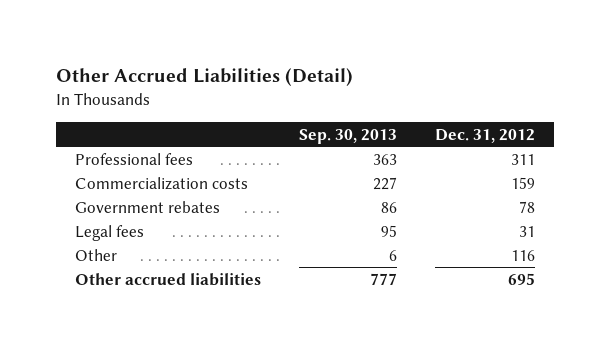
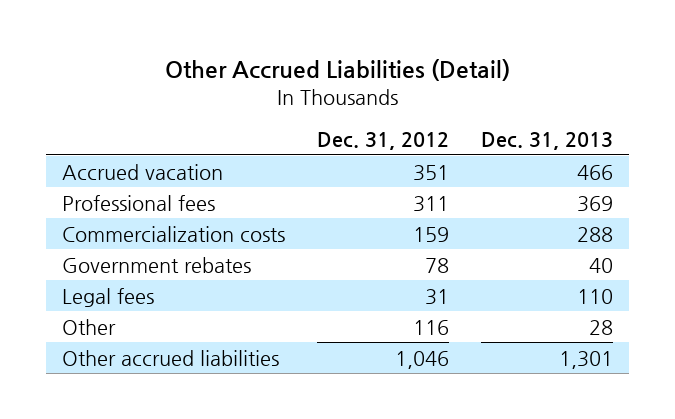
- | Sep. 30, 2013 | Dec. 31, 2012
+ | Dec. 31, 2012 | Dec. 31, 2013
+ Accrued vacation | 351 | 466
- Other accrued liabilities | 777 | 695
+ Other accrued liabilities | 1,046 | 1,301

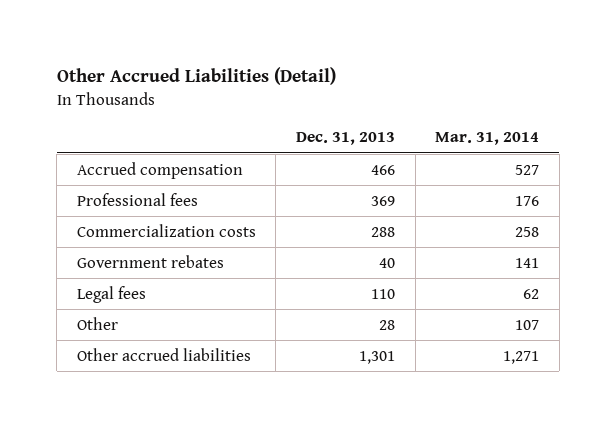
- | Dec. 31, 2012 | Dec. 31, 2013
+ | Dec. 31, 2013 | Mar. 31, 2014
- Accrued vacation | 351 | 466
+ Accrued compensation | 466 | 527

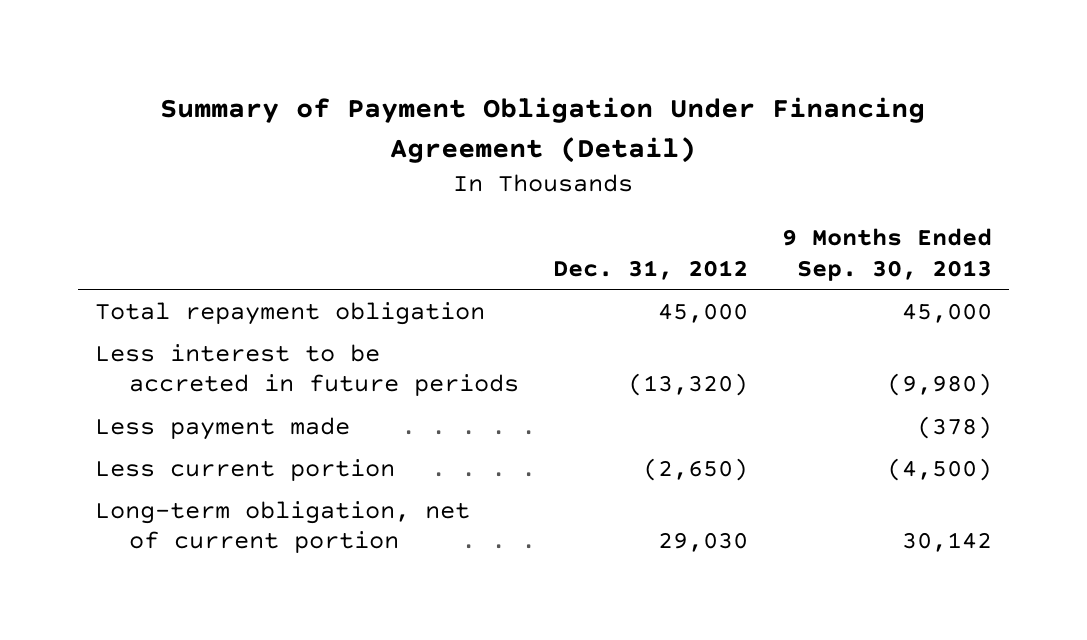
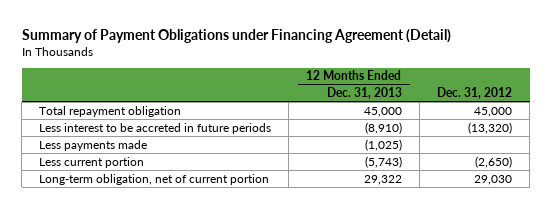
- Summary of Payment Obligation Under Financing Agreement (Detail)
+ Summary of Payment Obligations under Financing Agreement (Detail)
- | Dec. 31, 2012 | 9 Months Ended Sep. 30, 2013
+ | 12 Months Ended Dec. 31, 2013 | Dec. 31, 2012
- Less payment made | | (378)
+ Less payments made | (1,025) |

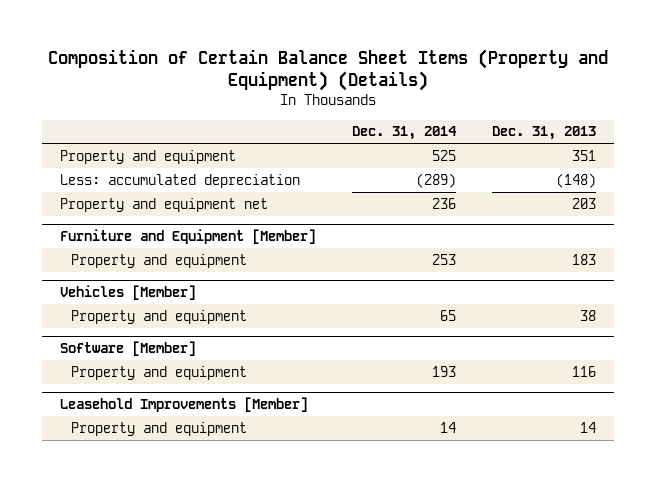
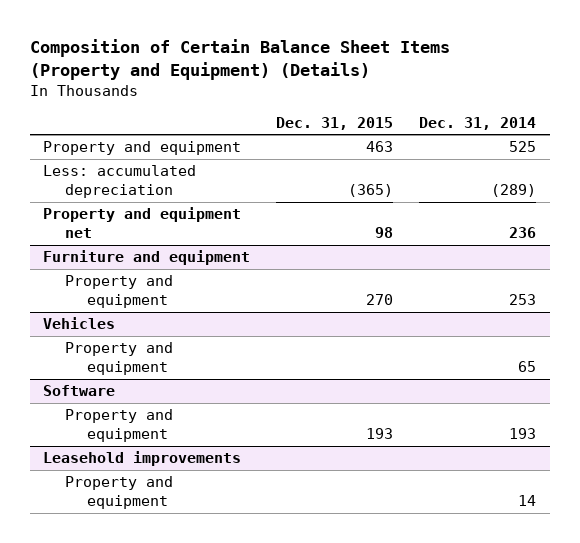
- | Dec. 31, 2014 | Dec. 31, 2013
+ | Dec. 31, 2015 | Dec. 31, 2014
- Furniture and Equipment [Member]
+ Furniture and equipment
- Vehicles [Member]
+ Vehicles
- Software [Member]
+ Software
- Leasehold Improvements [Member]
+ Leasehold improvements

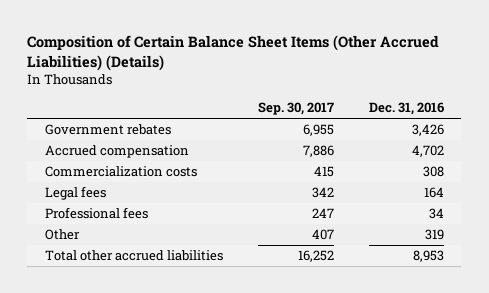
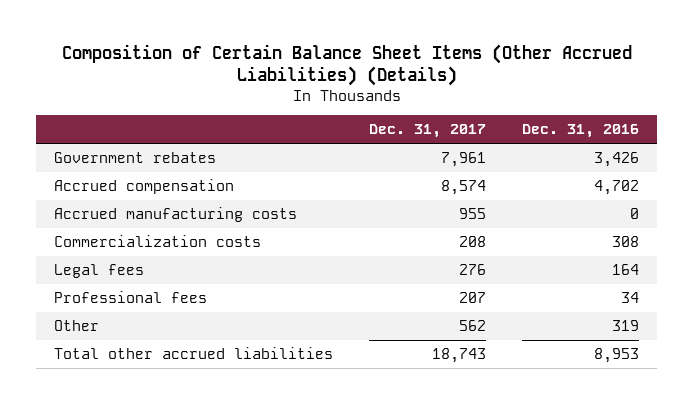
- | Sep. 30, 2017 | Dec. 31, 2016
+ | Dec. 31, 2017 | Dec. 31, 2016
+ Accrued manufacturing costs | 955 | 0

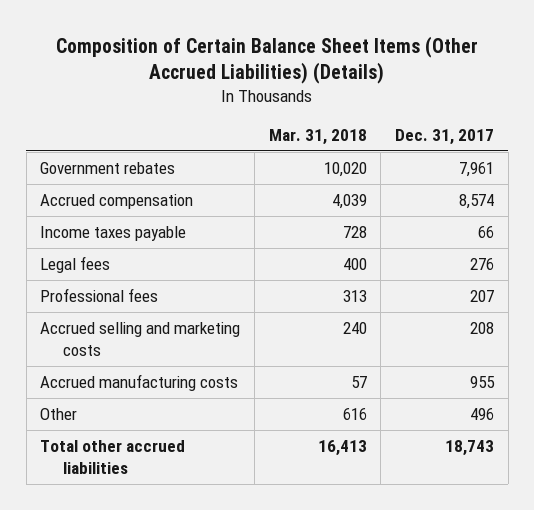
- | Dec. 31, 2017 | Dec. 31, 2016
+ | Mar. 31, 2018 | Dec. 31, 2017
- Commercialization costs | 208 | 308
+ Income taxes payable | 728 | 66
- Other | 562 | 319
+ Accrued selling and marketing costs | 240 | 208
moved down: Accrued manufacturing costs | 57 | 955
+ Other | 616 | 496

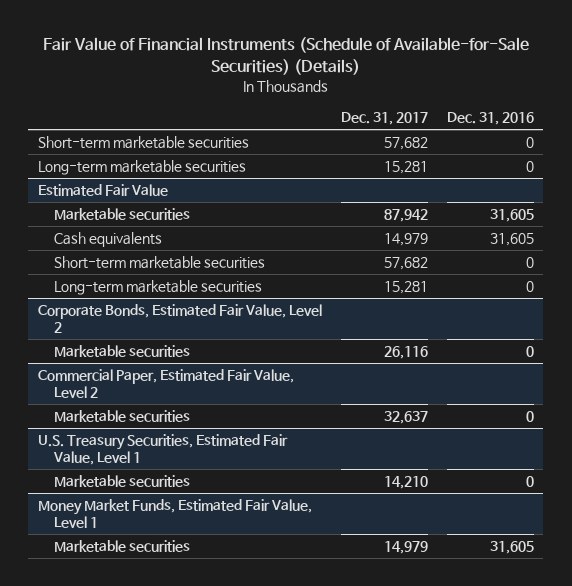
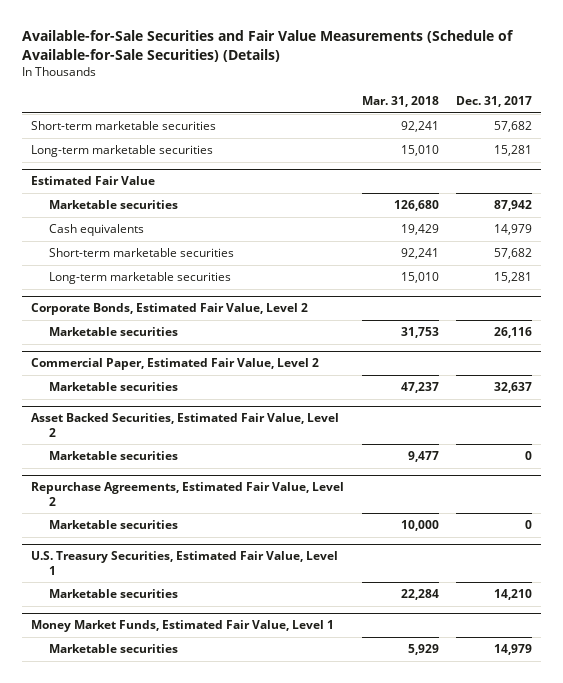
- Fair Value of Financial Instruments (Schedule of Available-for-Sale Securities) (Details)
+ Available-for-Sale Securities and Fair Value Measurements (Schedule of Available-for-Sale Securities) (Details)
- | Dec. 31, 2017 | Dec. 31, 2016
+ | Mar. 31, 2018 | Dec. 31, 2017
+ Asset Backed Securities, Estimated Fair Value, Level 2
+ Marketable securities | 9,477 | 0
+ Repurchase Agreements, Estimated Fair Value, Level 2
+ Marketable securities | 10,000 | 0

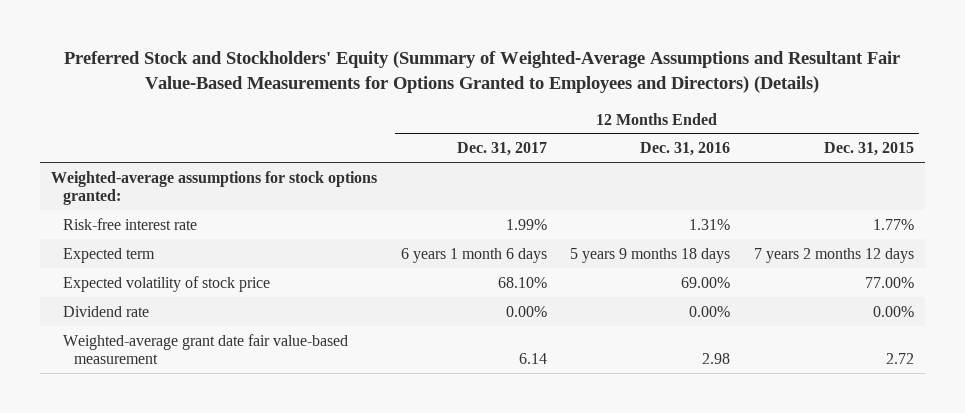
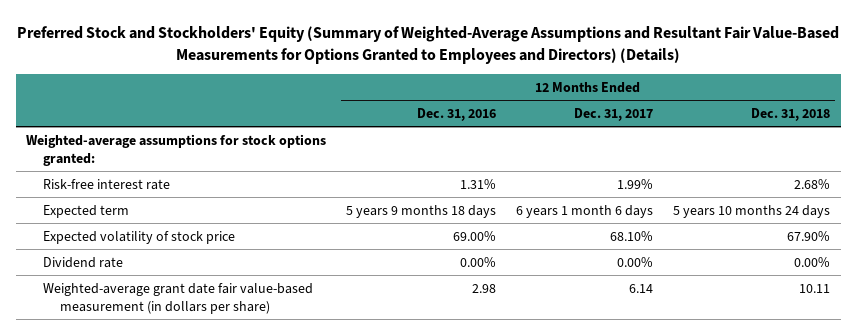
- | 12 Months Ended Dec. 31, 2017 | 12 Months Ended Dec. 31, 2016 | 12 Months Ended Dec. 31, 2015
+ | 12 Months Ended Dec. 31, 2016 | 12 Months Ended Dec. 31, 2017 | 12 Months Ended Dec. 31, 2018
- Weighted-average grant date fair value-based measurement | 6.14 | 2.98 | 2.72
+ Weighted-average grant date fair value-based measurement (in dollars per share) | 2.98 | 6.14 | 10.11

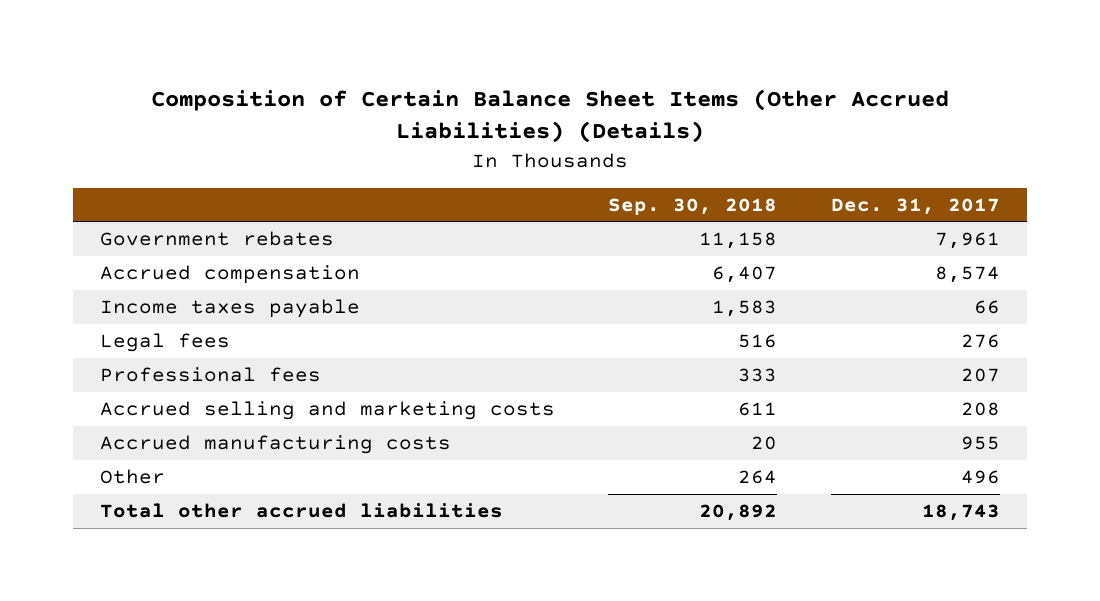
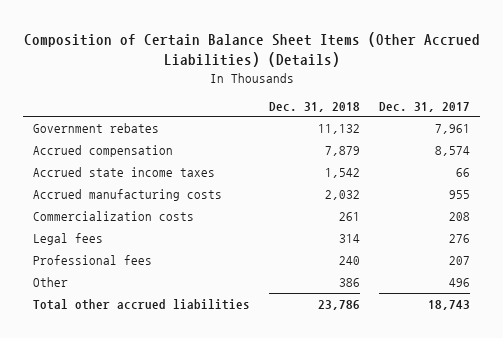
- | Sep. 30, 2018 | Dec. 31, 2017
+ | Dec. 31, 2018 | Dec. 31, 2017
- Income taxes payable | 1,583 | 66
+ Accrued state income taxes | 1,542 | 66
moved up: Accrued manufacturing costs | 2,032 | 955
+ Commercialization costs | 261 | 208
- Accrued selling and marketing costs | 611 | 208

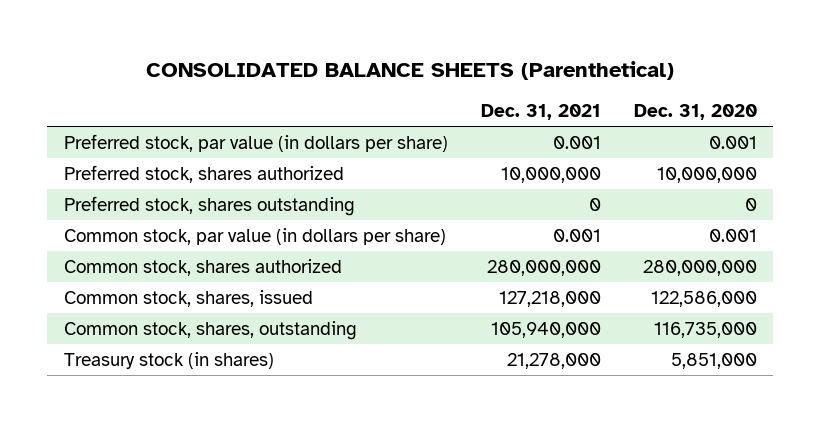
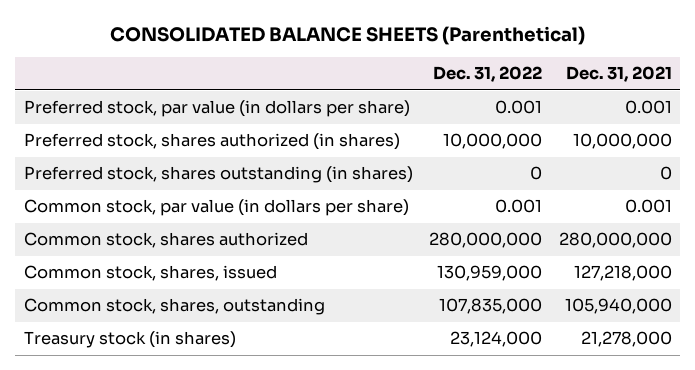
- | Dec. 31, 2021 | Dec. 31, 2020
+ | Dec. 31, 2022 | Dec. 31, 2021
- Preferred stock, shares authorized | 10,000,000 | 10,000,000
- Preferred stock, shares outstanding | 0 | 0
+ Preferred stock, shares authorized (in shares) | 10,000,000 | 10,000,000
+ Preferred stock, shares outstanding (in shares) | 0 | 0

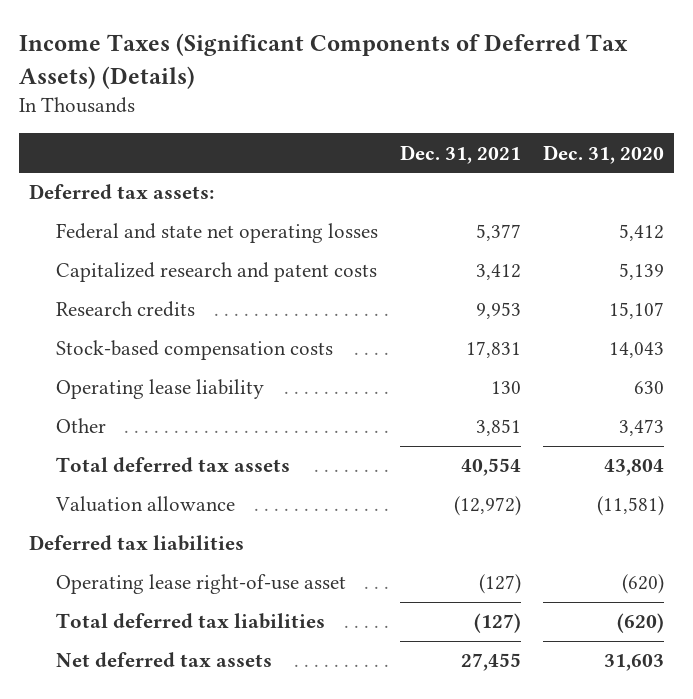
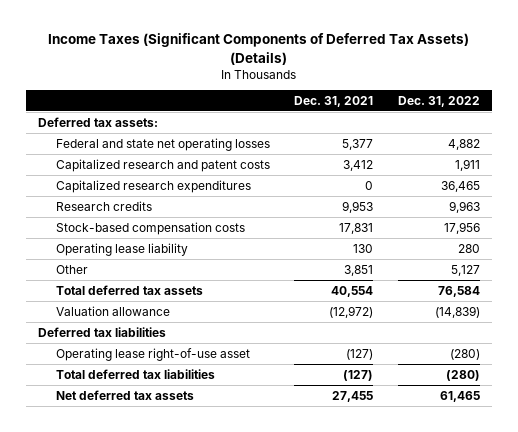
- | Dec. 31, 2021 | Dec. 31, 2020
+ | Dec. 31, 2021 | Dec. 31, 2022
+ Capitalized research expenditures | 0 | 36,465

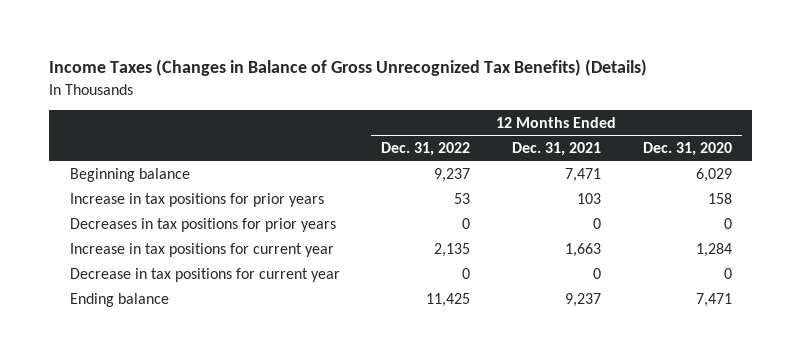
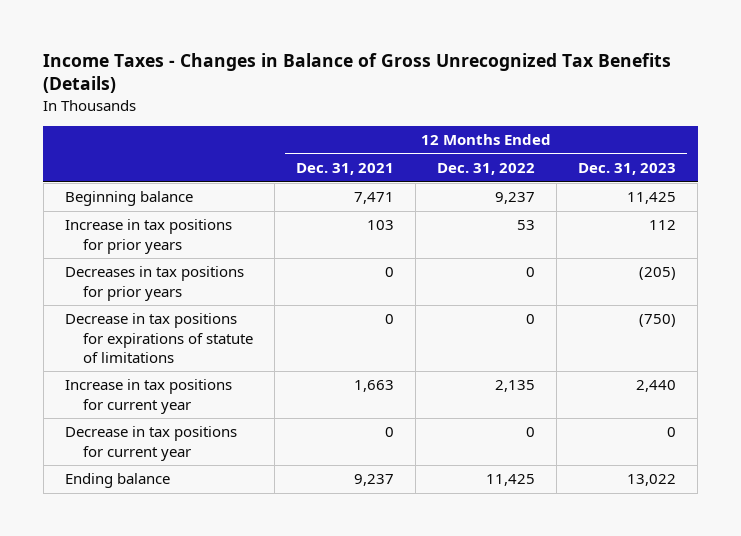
- Income Taxes (Changes in Balance of Gross Unrecognized Tax Benefits) (Details)
+ Income Taxes - Changes in Balance of Gross Unrecognized Tax Benefits (Details)
- | 12 Months Ended Dec. 31, 2022 | 12 Months Ended Dec. 31, 2021 | 12 Months Ended Dec. 31, 2020
+ | 12 Months Ended Dec. 31, 2021 | 12 Months Ended Dec. 31, 2022 | 12 Months Ended Dec. 31, 2023
+ Decrease in tax positions for expirations of statute of limitations | 0 | 0 | (750)

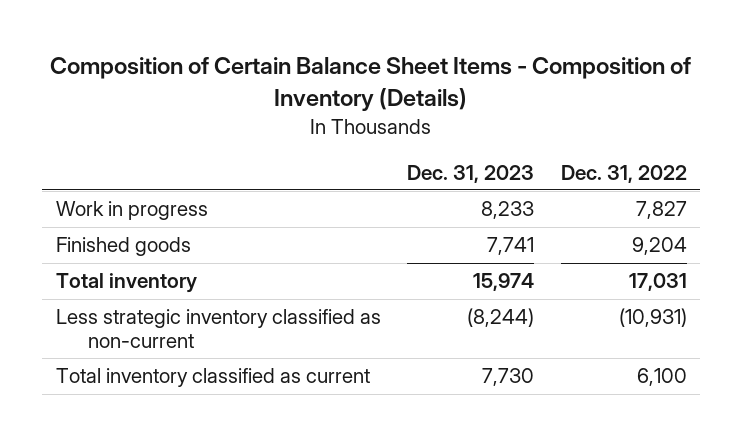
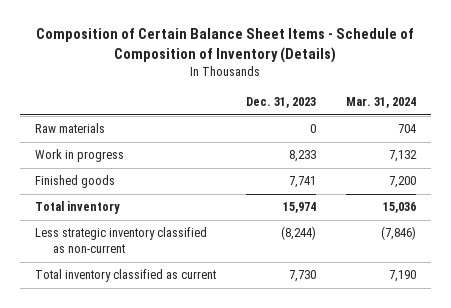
- Composition of Certain Balance Sheet Items - Composition of Inventory (Details)
+ Composition of Certain Balance Sheet Items - Schedule of Composition of Inventory (Details)
- | Dec. 31, 2023 | Dec. 31, 2022
+ | Dec. 31, 2023 | Mar. 31, 2024
+ Raw materials | 0 | 704

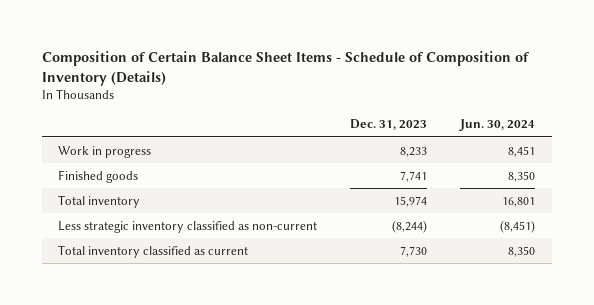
- | Dec. 31, 2023 | Mar. 31, 2024
+ | Dec. 31, 2023 | Jun. 30, 2024
- Raw materials | 0 | 704

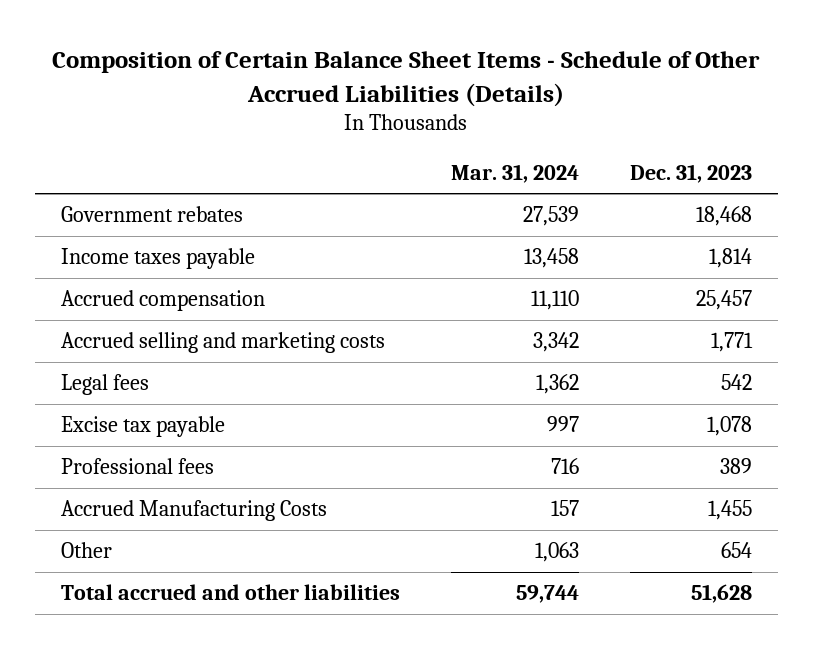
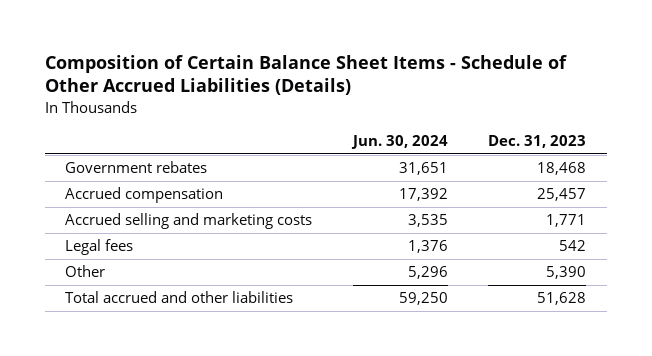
- | Mar. 31, 2024 | Dec. 31, 2023
+ | Jun. 30, 2024 | Dec. 31, 2023
- Income taxes payable | 13,458 | 1,814
- Excise tax payable | 997 | 1,078
- Professional fees | 716 | 389
- Accrued Manufacturing Costs | 157 | 1,455
- Other | 1,063 | 654
+ Other | 5,296 | 5,390

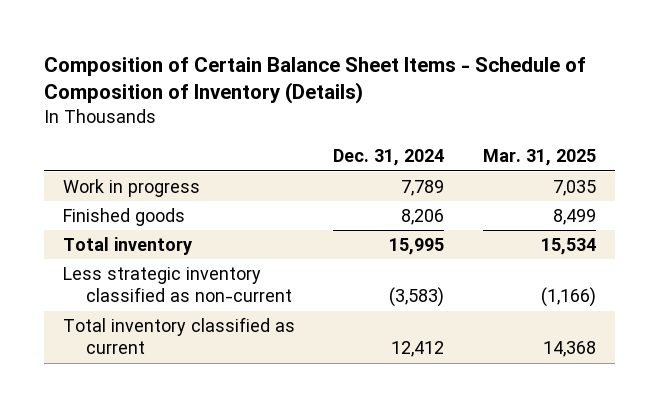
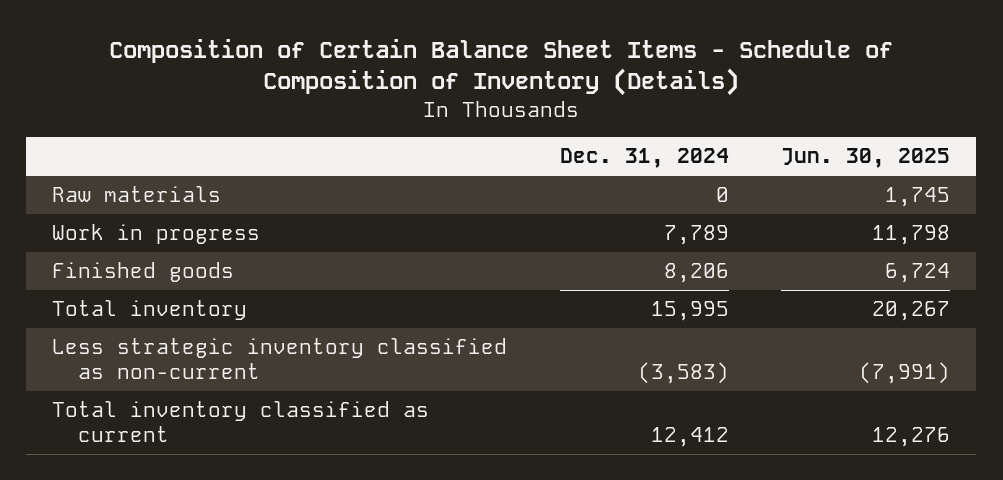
- | Dec. 31, 2024 | Mar. 31, 2025
+ | Dec. 31, 2024 | Jun. 30, 2025
+ Raw materials | 0 | 1,745

